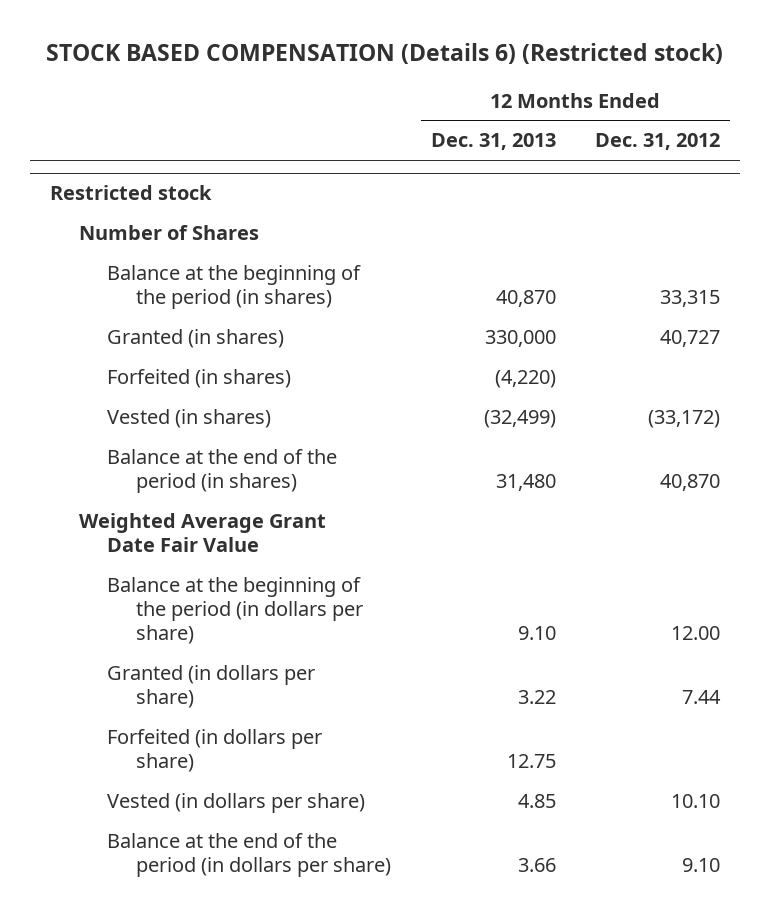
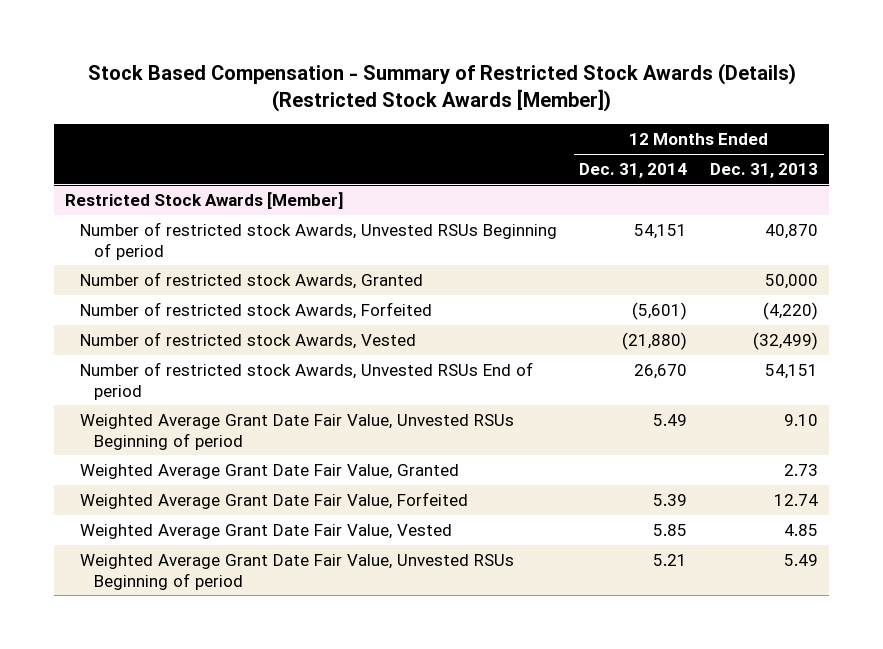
- STOCK BASED COMPENSATION (Details 6) (Restricted stock)
+ Stock Based Compensation - Summary of Restricted Stock Awards (Details) (Restricted Stock Awards [Member])
- | 12 Months Ended Dec. 31, 2013 | 12 Months Ended Dec. 31, 2012
+ | 12 Months Ended Dec. 31, 2014 | 12 Months Ended Dec. 31, 2013
- Restricted stock
- Number of Shares
- Balance at the beginning of the period (in shares) | 40,870 | 33,315
- Granted (in shares) | 330,000 | 40,727
- Forfeited (in shares) | (4,220) |
- Vested (in shares) | (32,499) | (33,172)
- Balance at the end of the period (in shares) | 31,480 | 40,870
- Weighted Average Grant Date Fair Value
- Balance at the beginning of the period (in dollars per share) | 9.10 | 12.00
- Granted (in dollars per share) | 3.22 | 7.44
- Forfeited (in dollars per share) | 12.75 |
- Vested (in dollars per share) | 4.85 | 10.10
- Balance at the end of the period (in dollars per share) | 3.66 | 9.10
+ Restricted Stock Awards [Member]
+ Number of restricted stock Awards, Unvested RSUs Beginning of period | 54,151 | 40,870
+ Number of restricted stock Awards, Granted | | 50,000
+ Number of restricted stock Awards, Forfeited | (5,601) | (4,220)
+ Number of restricted stock Awards, Vested | (21,880) | (32,499)
+ Number of restricted stock Awards, Unvested RSUs End of period | 26,670 | 54,151
+ Weighted Average Grant Date Fair Value, Unvested RSUs Beginning of period | 5.49 | 9.10
+ Weighted Average Grant Date Fair Value, Granted | | 2.73
+ Weighted Average Grant Date Fair Value, Forfeited | 5.39 | 12.74
+ Weighted Average Grant Date Fair Value, Vested | 5.85 | 4.85
+ Weighted Average Grant Date Fair Value, Unvested RSUs Beginning of period | 5.21 | 5.49

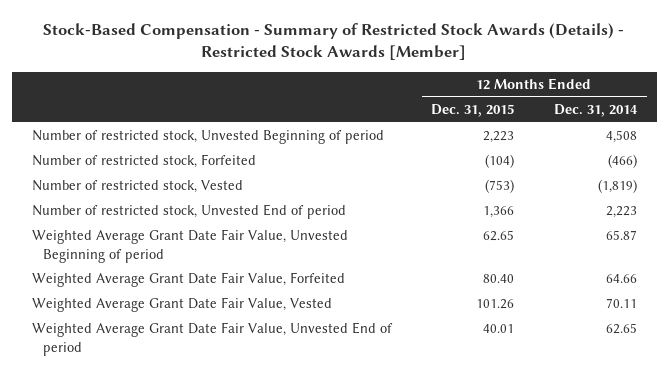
- Stock Based Compensation - Summary of Restricted Stock Awards (Details) (Restricted Stock Awards [Member])
+ Stock-Based Compensation - Summary of Restricted Stock Awards (Details) - Restricted Stock Awards [Member]
- | 12 Months Ended Dec. 31, 2014 | 12 Months Ended Dec. 31, 2013
+ | 12 Months Ended Dec. 31, 2015 | 12 Months Ended Dec. 31, 2014
- Restricted Stock Awards [Member]
- Number of restricted stock Awards, Unvested RSUs Beginning of period | 54,151 | 40,870
- Number of restricted stock Awards, Granted | | 50,000
- Number of restricted stock Awards, Forfeited | (5,601) | (4,220)
- Number of restricted stock Awards, Vested | (21,880) | (32,499)
- Number of restricted stock Awards, Unvested RSUs End of period | 26,670 | 54,151
- Weighted Average Grant Date Fair Value, Unvested RSUs Beginning of period | 5.49 | 9.10
- Weighted Average Grant Date Fair Value, Granted | | 2.73
- Weighted Average Grant Date Fair Value, Forfeited | 5.39 | 12.74
- Weighted Average Grant Date Fair Value, Vested | 5.85 | 4.85
- Weighted Average Grant Date Fair Value, Unvested RSUs Beginning of period | 5.21 | 5.49
+ Number of restricted stock, Unvested Beginning of period | 2,223 | 4,508
+ Number of restricted stock, Forfeited | (104) | (466)
+ Number of restricted stock, Vested | (753) | (1,819)
+ Number of restricted stock, Unvested End of period | 1,366 | 2,223
+ Weighted Average Grant Date Fair Value, Unvested Beginning of period | 62.65 | 65.87
+ Weighted Average Grant Date Fair Value, Forfeited | 80.40 | 64.66
+ Weighted Average Grant Date Fair Value, Vested | 101.26 | 70.11
+ Weighted Average Grant Date Fair Value, Unvested End of period | 40.01 | 62.65

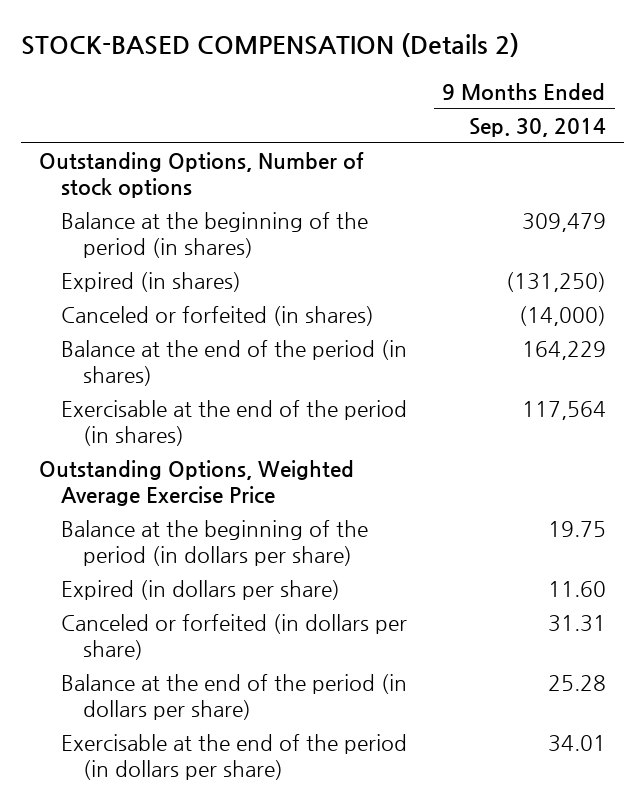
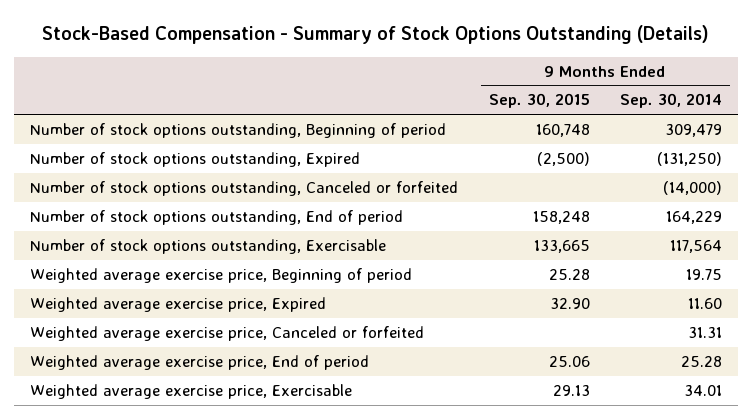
- STOCK-BASED COMPENSATION (Details 2)
+ Stock-Based Compensation - Summary of Stock Options Outstanding (Details)
- | 9 Months Ended Sep. 30, 2014
+ | 9 Months Ended Sep. 30, 2015 | 9 Months Ended Sep. 30, 2014
- Outstanding Options, Number of stock options
- Balance at the beginning of the period (in shares) | 309,479
- Expired (in shares) | (131,250)
- Canceled or forfeited (in shares) | (14,000)
- Balance at the end of the period (in shares) | 164,229
- Exercisable at the end of the period (in shares) | 117,564
- Outstanding Options, Weighted Average Exercise Price
- Balance at the beginning of the period (in dollars per share) | 19.75
- Expired (in dollars per share) | 11.60
- Canceled or forfeited (in dollars per share) | 31.31
- Balance at the end of the period (in dollars per share) | 25.28
- Exercisable at the end of the period (in dollars per share) | 34.01
+ Number of stock options outstanding, Beginning of period | 160,748 | 309,479
+ Number of stock options outstanding, Expired | (2,500) | (131,250)
+ Number of stock options outstanding, Canceled or forfeited | | (14,000)
+ Number of stock options outstanding, End of period | 158,248 | 164,229
+ Number of stock options outstanding, Exercisable | 133,665 | 117,564
+ Weighted average exercise price, Beginning of period | 25.28 | 19.75
+ Weighted average exercise price, Expired | 32.90 | 11.60
+ Weighted average exercise price, Canceled or forfeited | | 31.31
+ Weighted average exercise price, End of period | 25.06 | 25.28
+ Weighted average exercise price, Exercisable | 29.13 | 34.01

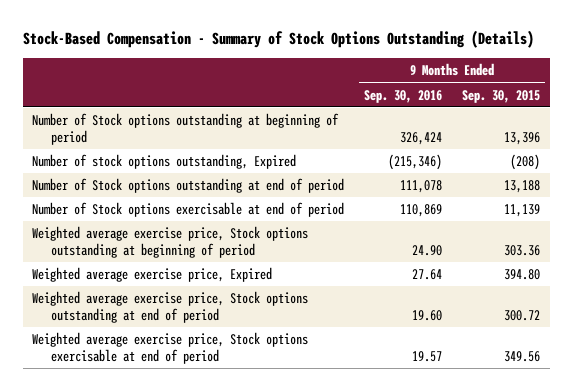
- | 9 Months Ended Sep. 30, 2015 | 9 Months Ended Sep. 30, 2014
+ | 9 Months Ended Sep. 30, 2016 | 9 Months Ended Sep. 30, 2015
- Number of stock options outstanding, Beginning of period | 160,748 | 309,479
- Number of stock options outstanding, Expired | (2,500) | (131,250)
- Number of stock options outstanding, Canceled or forfeited | | (14,000)
- Number of stock options outstanding, End of period | 158,248 | 164,229
- Number of stock options outstanding, Exercisable | 133,665 | 117,564
- Weighted average exercise price, Beginning of period | 25.28 | 19.75
- Weighted average exercise price, Expired | 32.90 | 11.60
- Weighted average exercise price, Canceled or forfeited | | 31.31
- Weighted average exercise price, End of period | 25.06 | 25.28
- Weighted average exercise price, Exercisable | 29.13 | 34.01
+ Number of Stock options outstanding at beginning of period | 326,424 | 13,396
+ Number of stock options outstanding, Expired | (215,346) | (208)
+ Number of Stock options outstanding at end of period | 111,078 | 13,188
+ Number of Stock options exercisable at end of period | 110,869 | 11,139
+ Weighted average exercise price, Stock options outstanding at beginning of period | 24.90 | 303.36
+ Weighted average exercise price, Expired | 27.64 | 394.80
+ Weighted average exercise price, Stock options outstanding at end of period | 19.60 | 300.72
+ Weighted average exercise price, Stock options exercisable at end of period | 19.57 | 349.56

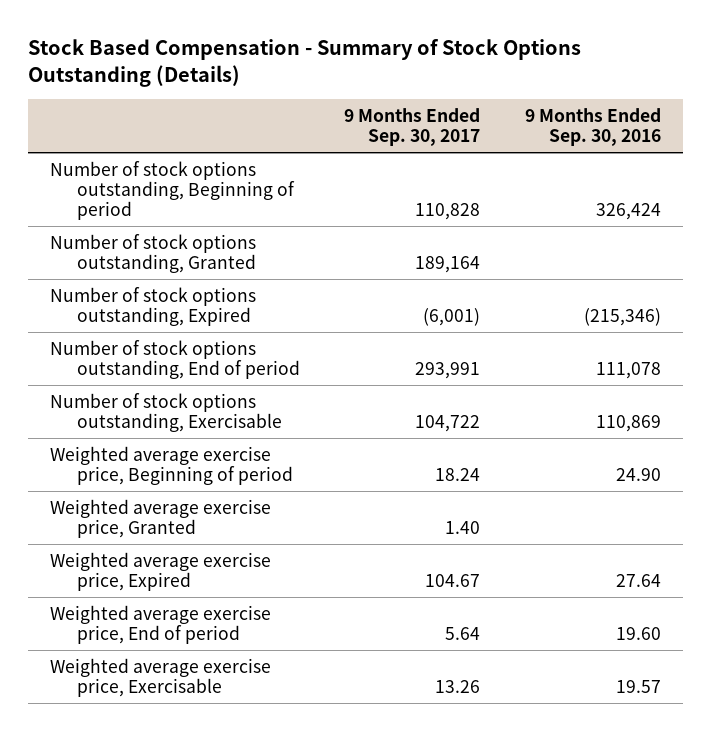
- Stock-Based Compensation - Summary of Stock Options Outstanding (Details)
+ Stock Based Compensation - Summary of Stock Options Outstanding (Details)
- | 9 Months Ended Sep. 30, 2016 | 9 Months Ended Sep. 30, 2015
+ | 9 Months Ended Sep. 30, 2017 | 9 Months Ended Sep. 30, 2016
- Number of Stock options outstanding at beginning of period | 326,424 | 13,396
+ Number of stock options outstanding, Beginning of period | 110,828 | 326,424
+ Number of stock options outstanding, Granted | 189,164 |
- Number of Stock options outstanding at end of period | 111,078 | 13,188
- Number of Stock options exercisable at end of period | 110,869 | 11,139
- Weighted average exercise price, Stock options outstanding at beginning of period | 24.90 | 303.36
+ Number of stock options outstanding, End of period | 293,991 | 111,078
+ Number of stock options outstanding, Exercisable | 104,722 | 110,869
+ Weighted average exercise price, Beginning of period | 18.24 | 24.90
+ Weighted average exercise price, Granted | 1.40 |
- Weighted average exercise price, Stock options outstanding at end of period | 19.60 | 300.72
- Weighted average exercise price, Stock options exercisable at end of period | 19.57 | 349.56
+ Weighted average exercise price, End of period | 5.64 | 19.60
+ Weighted average exercise price, Exercisable | 13.26 | 19.57

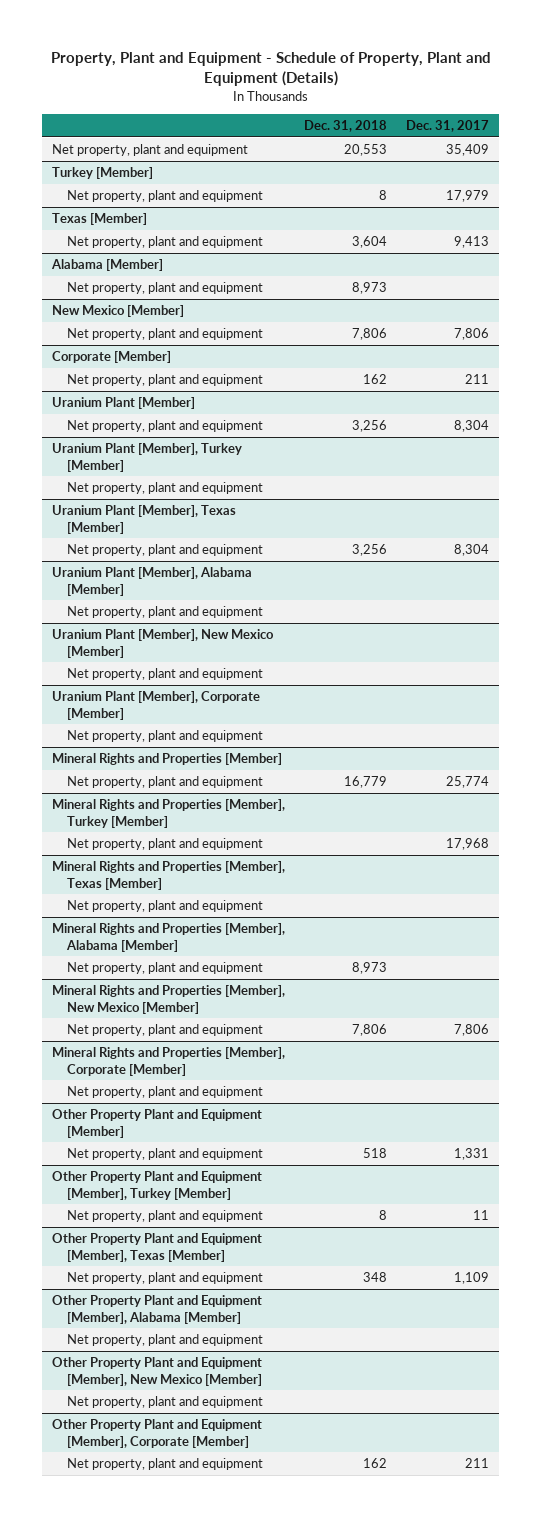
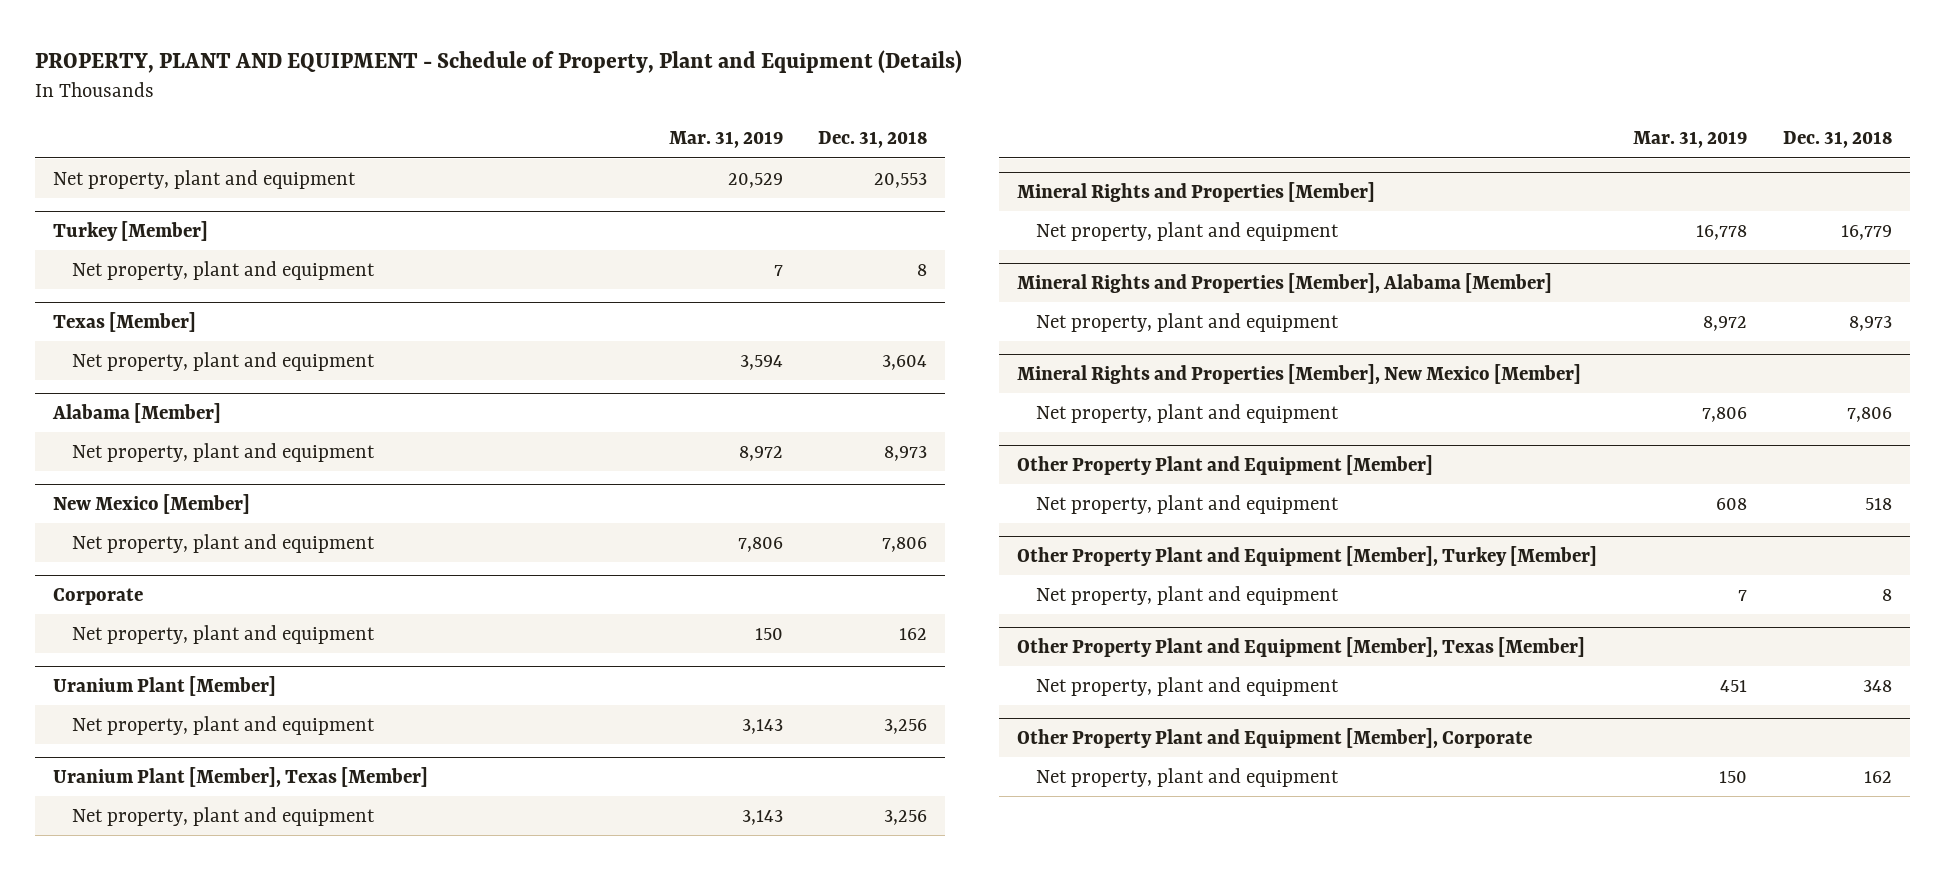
- Property, Plant and Equipment - Schedule of Property, Plant and Equipment (Details)
+ PROPERTY, PLANT AND EQUIPMENT - Schedule of Property, Plant and Equipment (Details)
- | Dec. 31, 2018 | Dec. 31, 2017
+ | Mar. 31, 2019 | Dec. 31, 2018
- Corporate [Member]
+ Corporate
- Uranium Plant [Member], Turkey [Member]
- Net property, plant and equipment
- Uranium Plant [Member], Alabama [Member]
- Net property, plant and equipment
- Uranium Plant [Member], New Mexico [Member]
- Net property, plant and equipment
- Uranium Plant [Member], Corporate [Member]
- Net property, plant and equipment
- Mineral Rights and Properties [Member], Turkey [Member]
- Net property, plant and equipment | | 17,968
- Mineral Rights and Properties [Member], Texas [Member]
- Net property, plant and equipment
- Mineral Rights and Properties [Member], Corporate [Member]
- Net property, plant and equipment
- Other Property Plant and Equipment [Member], Alabama [Member]
- Net property, plant and equipment
- Other Property Plant and Equipment [Member], New Mexico [Member]
- Net property, plant and equipment
- Other Property Plant and Equipment [Member], Corporate [Member]
+ Other Property Plant and Equipment [Member], Corporate

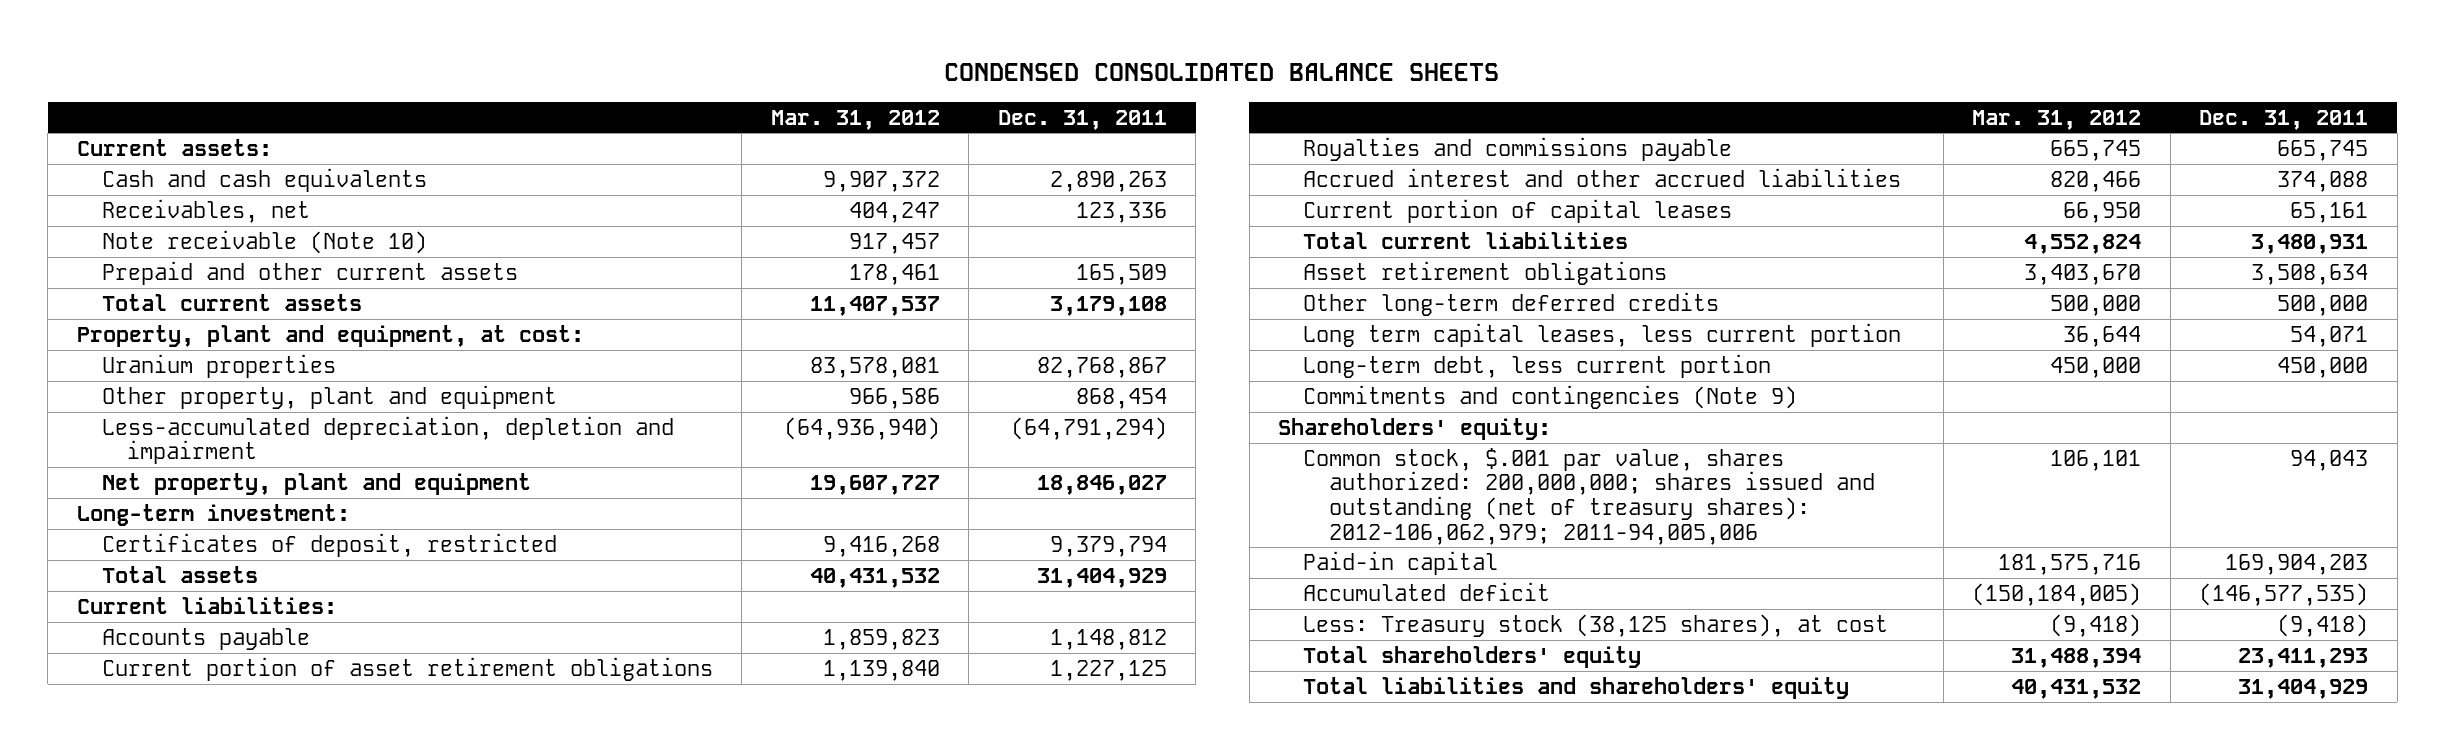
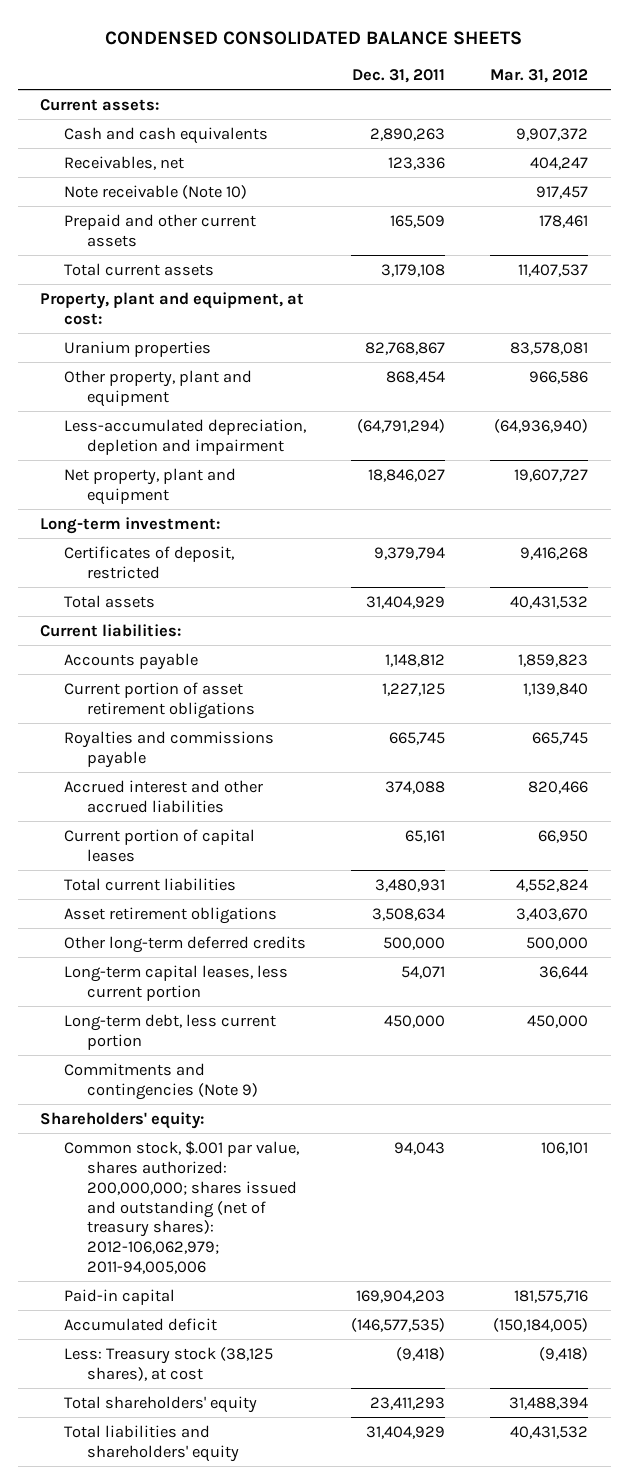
- | Mar. 31, 2012 | Dec. 31, 2011
+ | Dec. 31, 2011 | Mar. 31, 2012
- Long term capital leases, less current portion | 36,644 | 54,071
+ Long-term capital leases, less current portion | 54,071 | 36,644

